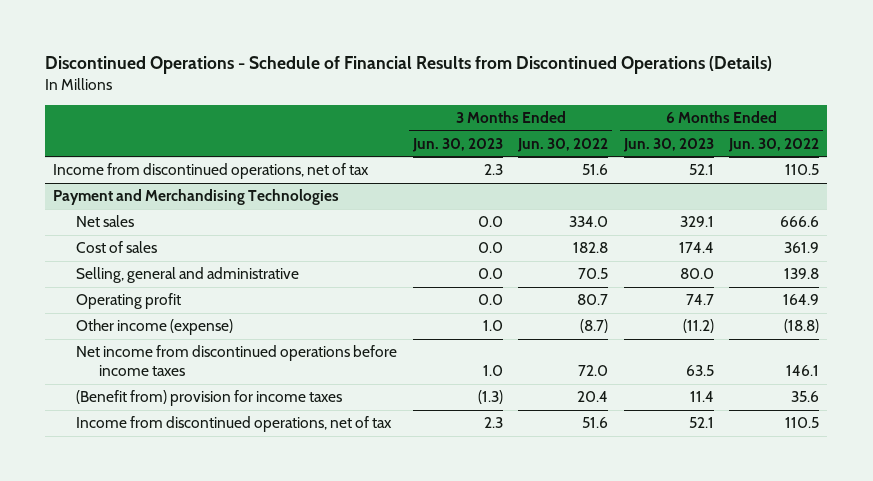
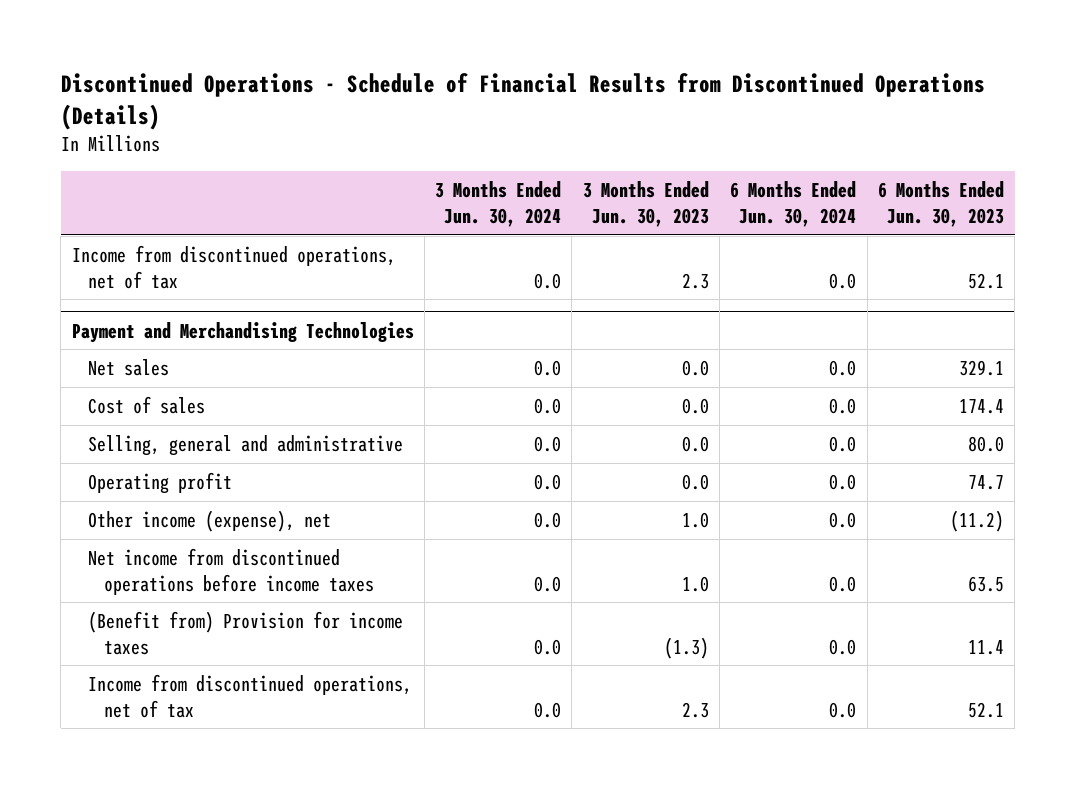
- | 3 Months Ended Jun. 30, 2023 | 3 Months Ended Jun. 30, 2022 | 6 Months Ended Jun. 30, 2023 | 6 Months Ended Jun. 30, 2022
+ | 3 Months Ended Jun. 30, 2024 | 3 Months Ended Jun. 30, 2023 | 6 Months Ended Jun. 30, 2024 | 6 Months Ended Jun. 30, 2023
@ Payment and Merchandising Technologies
- Other income (expense) | 1.0 | (8.7) | (11.2) | (18.8)
+ Other income (expense), net | 0.0 | 1.0 | 0.0 | (11.2)
- (Benefit from) provision for income taxes | (1.3) | 20.4 | 11.4 | 35.6
+ (Benefit from) Provision for income taxes | 0.0 | (1.3) | 0.0 | 11.4

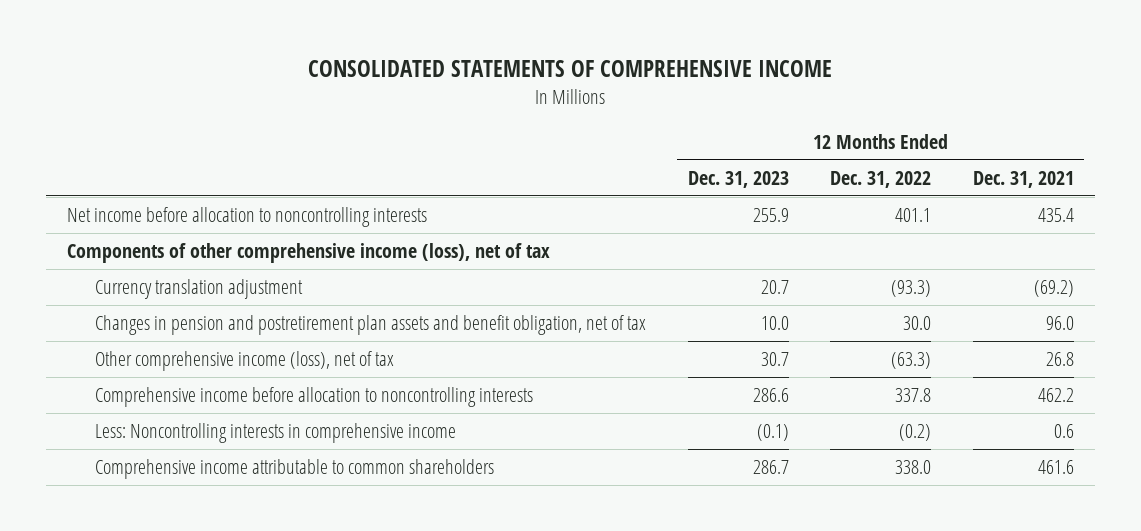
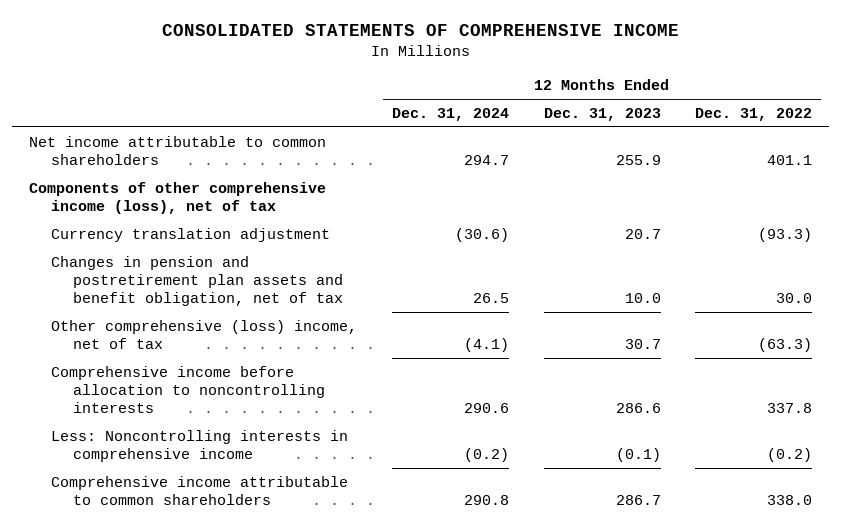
- | 12 Months Ended Dec. 31, 2023 | 12 Months Ended Dec. 31, 2022 | 12 Months Ended Dec. 31, 2021
+ | 12 Months Ended Dec. 31, 2024 | 12 Months Ended Dec. 31, 2023 | 12 Months Ended Dec. 31, 2022
- Net income before allocation to noncontrolling interests | 255.9 | 401.1 | 435.4
+ Net income attributable to common shareholders | 294.7 | 255.9 | 401.1
- Other comprehensive income (loss), net of tax | 30.7 | (63.3) | 26.8
+ Other comprehensive (loss) income, net of tax | (4.1) | 30.7 | (63.3)

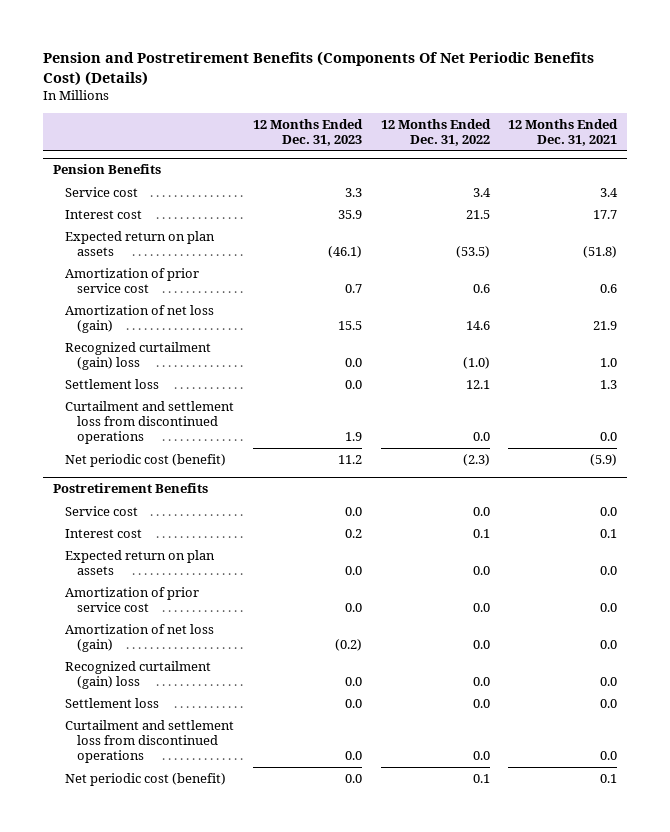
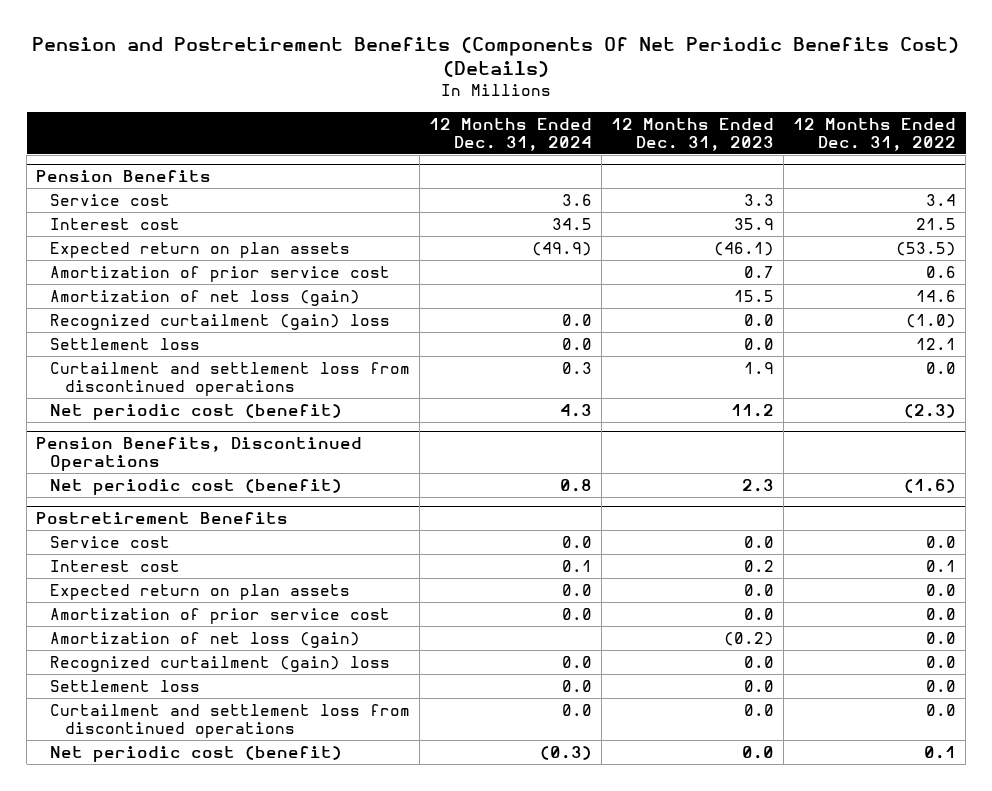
- | 12 Months Ended Dec. 31, 2023 | 12 Months Ended Dec. 31, 2022 | 12 Months Ended Dec. 31, 2021
+ | 12 Months Ended Dec. 31, 2024 | 12 Months Ended Dec. 31, 2023 | 12 Months Ended Dec. 31, 2022
+ Pension Benefits, Discontinued Operations
+ Net periodic cost (benefit) | 0.8 | 2.3 | (1.6)

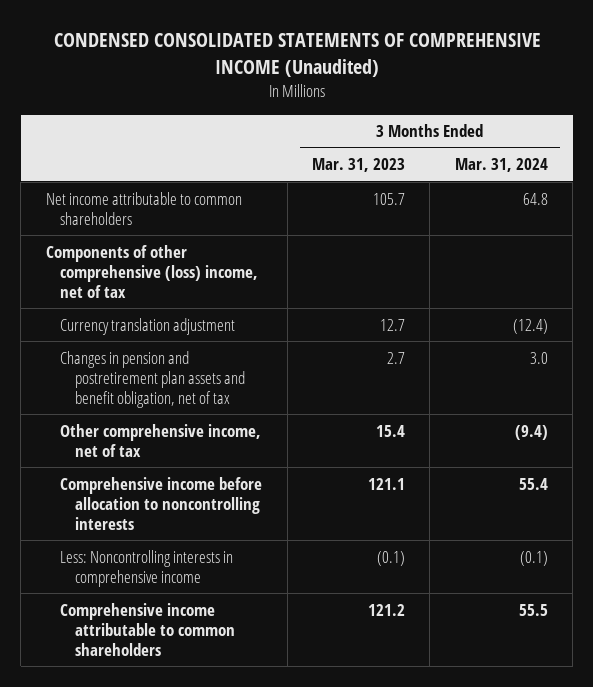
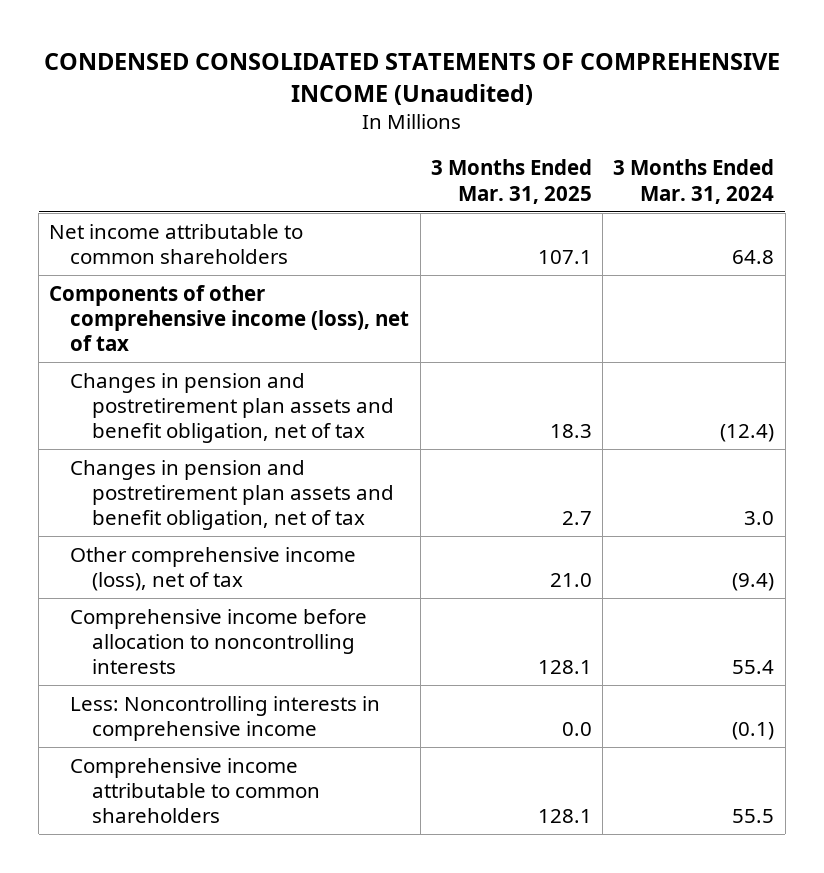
- | 3 Months Ended Mar. 31, 2023 | 3 Months Ended Mar. 31, 2024
+ | 3 Months Ended Mar. 31, 2025 | 3 Months Ended Mar. 31, 2024
- Components of other comprehensive (loss) income, net of tax
- Currency translation adjustment | 12.7 | (12.4)
+ Components of other comprehensive income (loss), net of tax
+ Changes in pension and postretirement plan assets and benefit obligation, net of tax | 18.3 | (12.4)
- Other comprehensive income, net of tax | 15.4 | (9.4)
+ Other comprehensive income (loss), net of tax | 21.0 | (9.4)

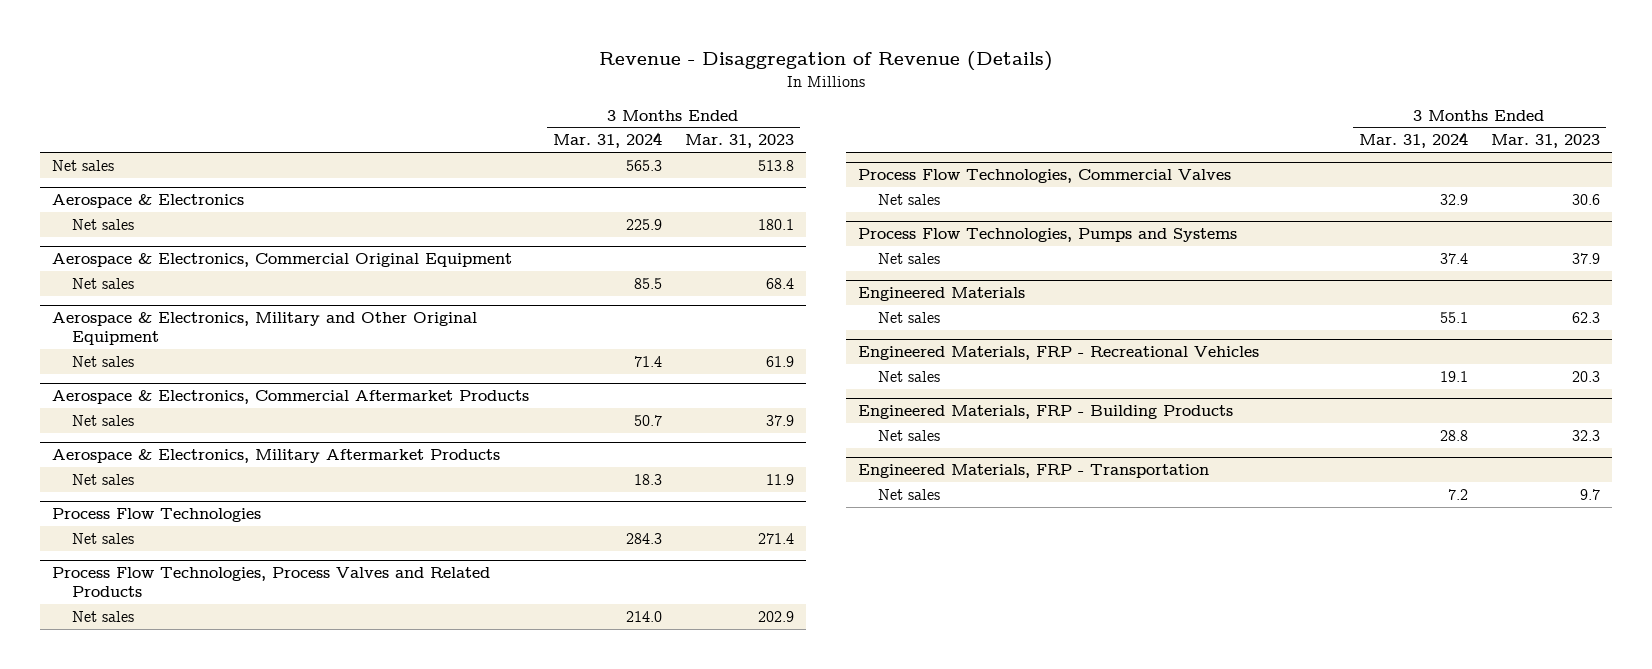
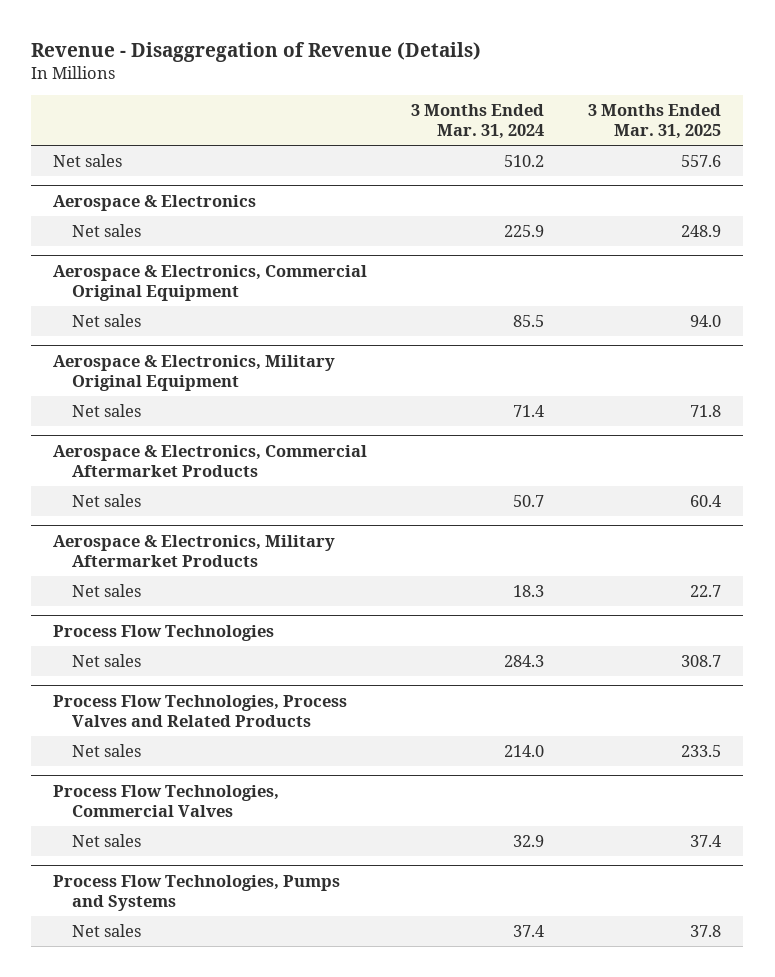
- | 3 Months Ended Mar. 31, 2024 | 3 Months Ended Mar. 31, 2023
+ | 3 Months Ended Mar. 31, 2024 | 3 Months Ended Mar. 31, 2025
- Net sales | 565.3 | 513.8
+ Net sales | 510.2 | 557.6
- Aerospace & Electronics, Military and Other Original Equipment
+ Aerospace & Electronics, Military Original Equipment
- Engineered Materials
- Net sales | 55.1 | 62.3
- Engineered Materials, FRP - Recreational Vehicles
- Net sales | 19.1 | 20.3
- Engineered Materials, FRP - Building Products
- Net sales | 28.8 | 32.3
- Engineered Materials, FRP - Transportation
- Net sales | 7.2 | 9.7

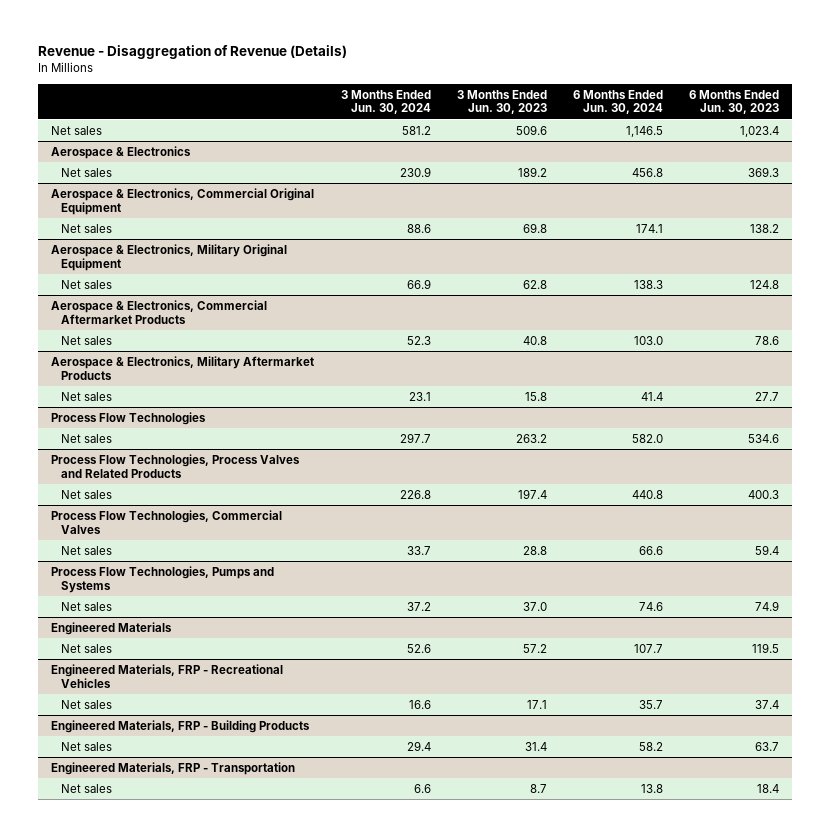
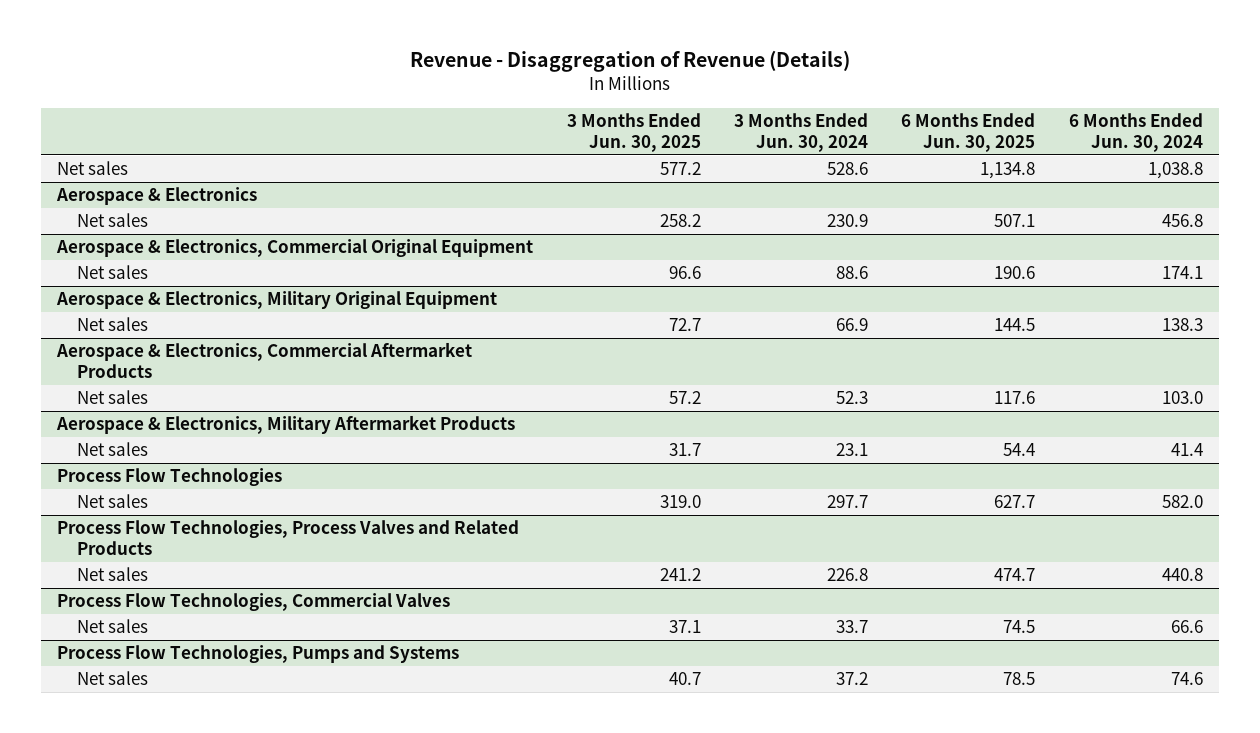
- | 3 Months Ended Jun. 30, 2024 | 3 Months Ended Jun. 30, 2023 | 6 Months Ended Jun. 30, 2024 | 6 Months Ended Jun. 30, 2023
+ | 3 Months Ended Jun. 30, 2025 | 3 Months Ended Jun. 30, 2024 | 6 Months Ended Jun. 30, 2025 | 6 Months Ended Jun. 30, 2024
- Net sales | 581.2 | 509.6 | 1,146.5 | 1,023.4
+ Net sales | 577.2 | 528.6 | 1,134.8 | 1,038.8
- Engineered Materials
- Net sales | 52.6 | 57.2 | 107.7 | 119.5
- Engineered Materials, FRP - Recreational Vehicles
- Net sales | 16.6 | 17.1 | 35.7 | 37.4
- Engineered Materials, FRP - Building Products
- Net sales | 29.4 | 31.4 | 58.2 | 63.7
- Engineered Materials, FRP - Transportation
- Net sales | 6.6 | 8.7 | 13.8 | 18.4

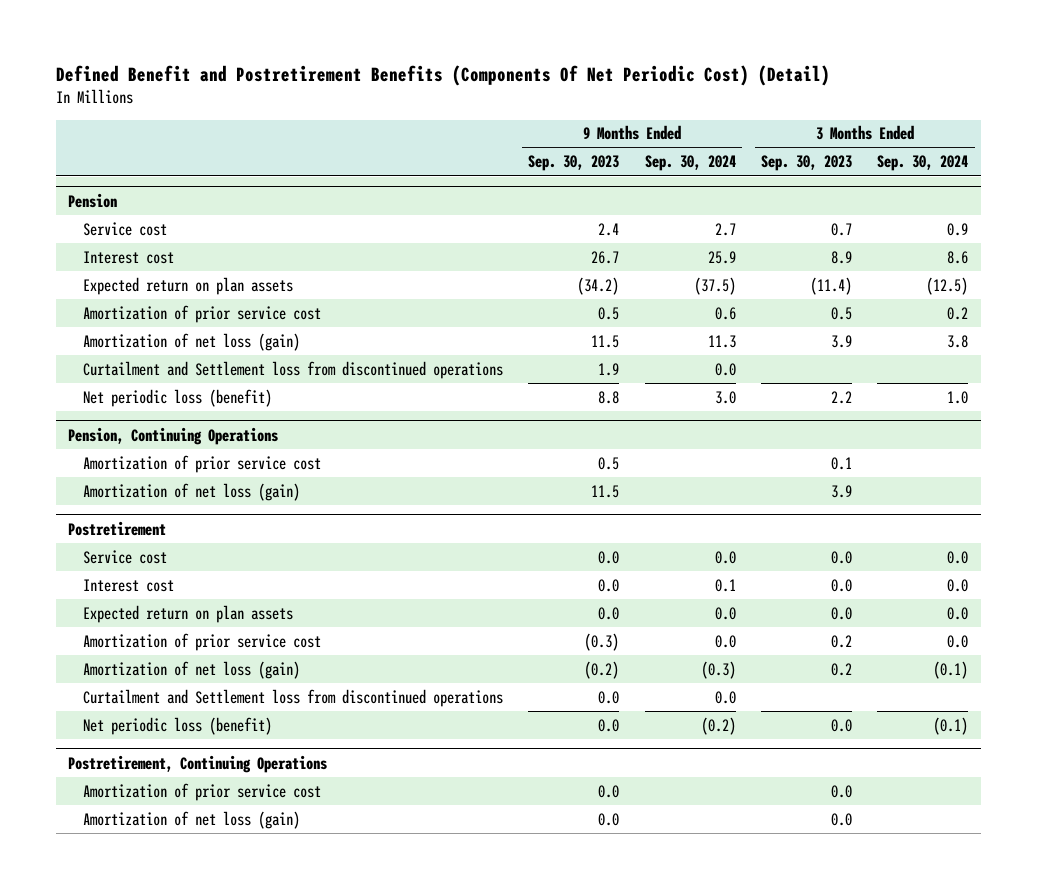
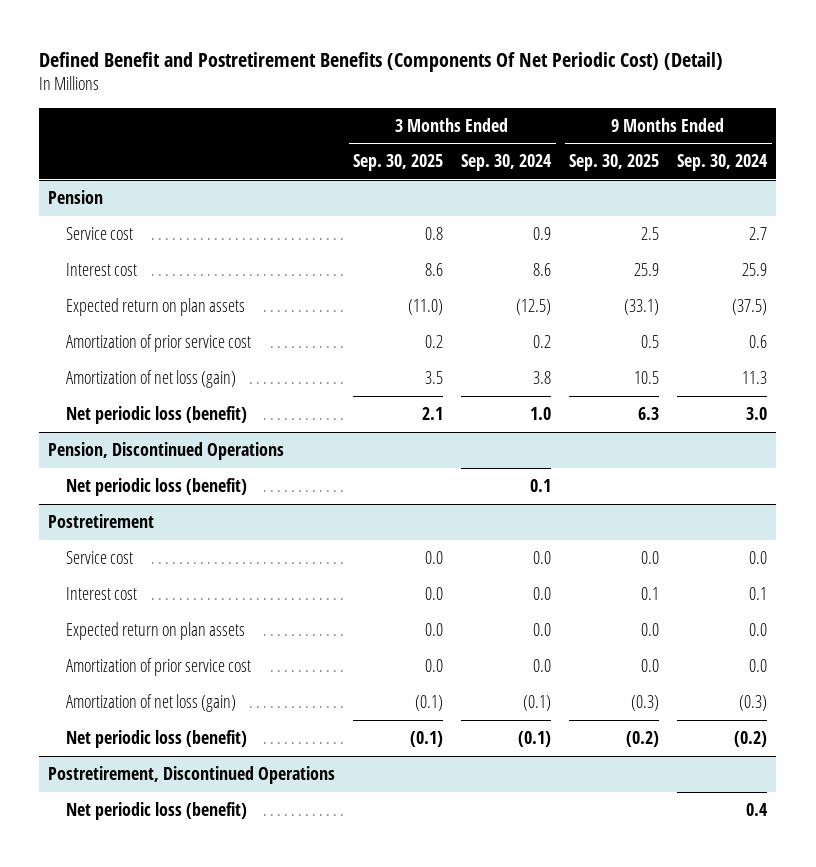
- | 9 Months Ended Sep. 30, 2023 | 9 Months Ended Sep. 30, 2024 | 3 Months Ended Sep. 30, 2023 | 3 Months Ended Sep. 30, 2024
+ | 3 Months Ended Sep. 30, 2025 | 3 Months Ended Sep. 30, 2024 | 9 Months Ended Sep. 30, 2025 | 9 Months Ended Sep. 30, 2024
@ Pension
- Curtailment and Settlement loss from discontinued operations | 1.9 | 0.0 | |
- Pension, Continuing Operations
- Amortization of prior service cost | 0.5 | | 0.1 |
- Amortization of net loss (gain) | 11.5 | | 3.9 |
+ Pension, Discontinued Operations
+ Net periodic loss (benefit) | | 0.1 | |
@ Postretirement
- Curtailment and Settlement loss from discontinued operations | 0.0 | 0.0 | |
- Postretirement, Continuing Operations
- Amortization of prior service cost | 0.0 | | 0.0 |
- Amortization of net loss (gain) | 0.0 | | 0.0 |
+ Postretirement, Discontinued Operations
+ Net periodic loss (benefit) | | | | 0.4

